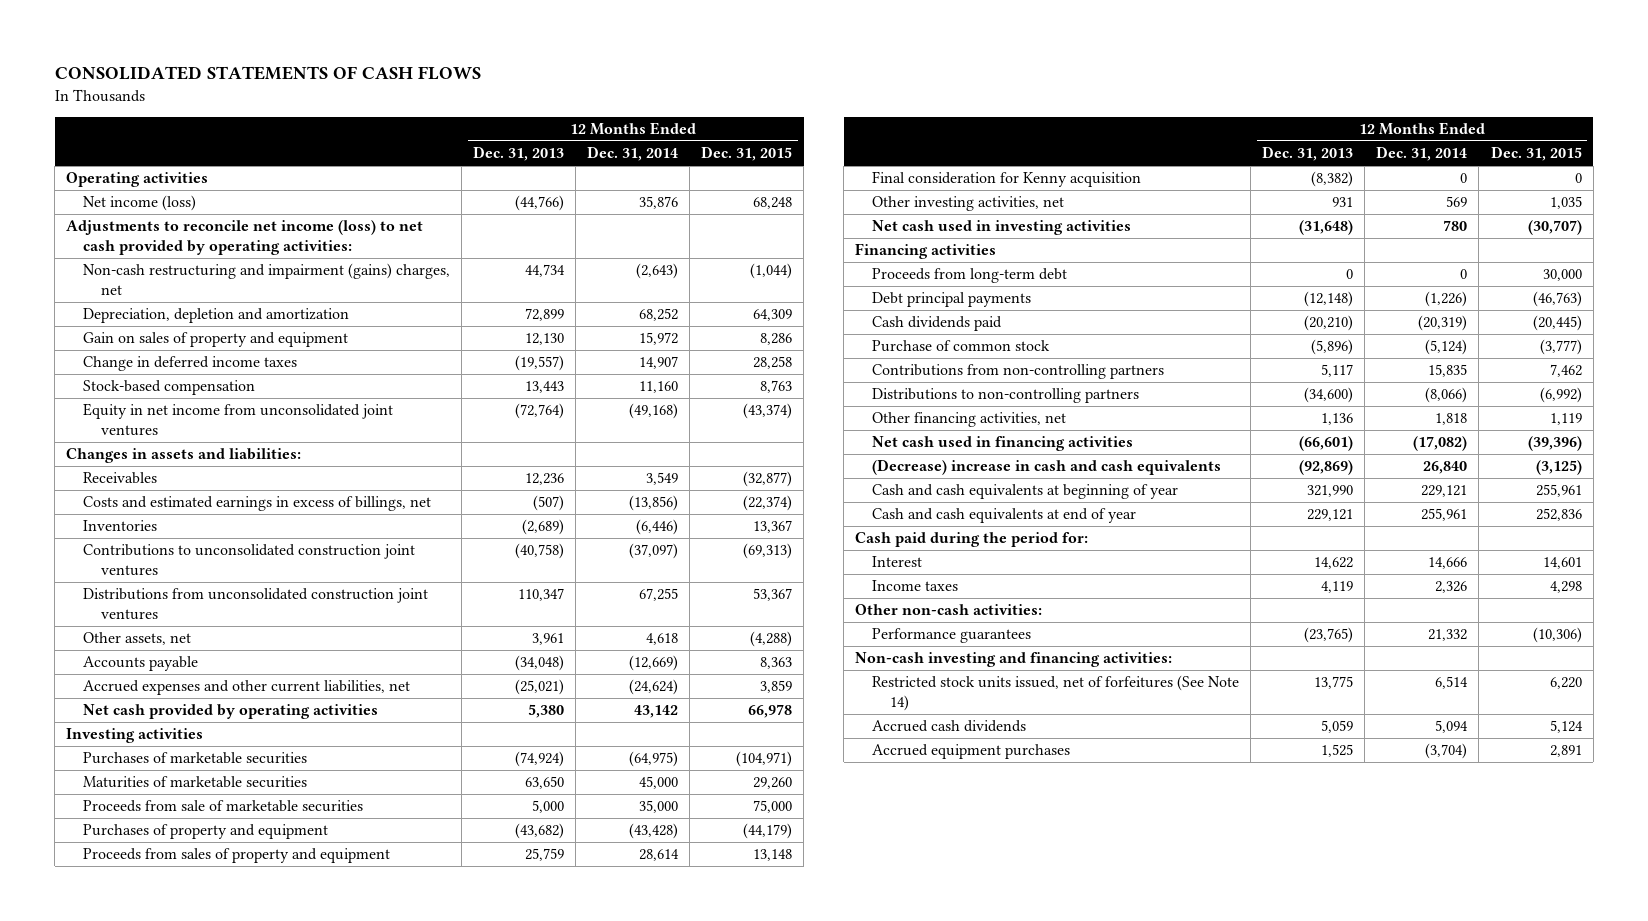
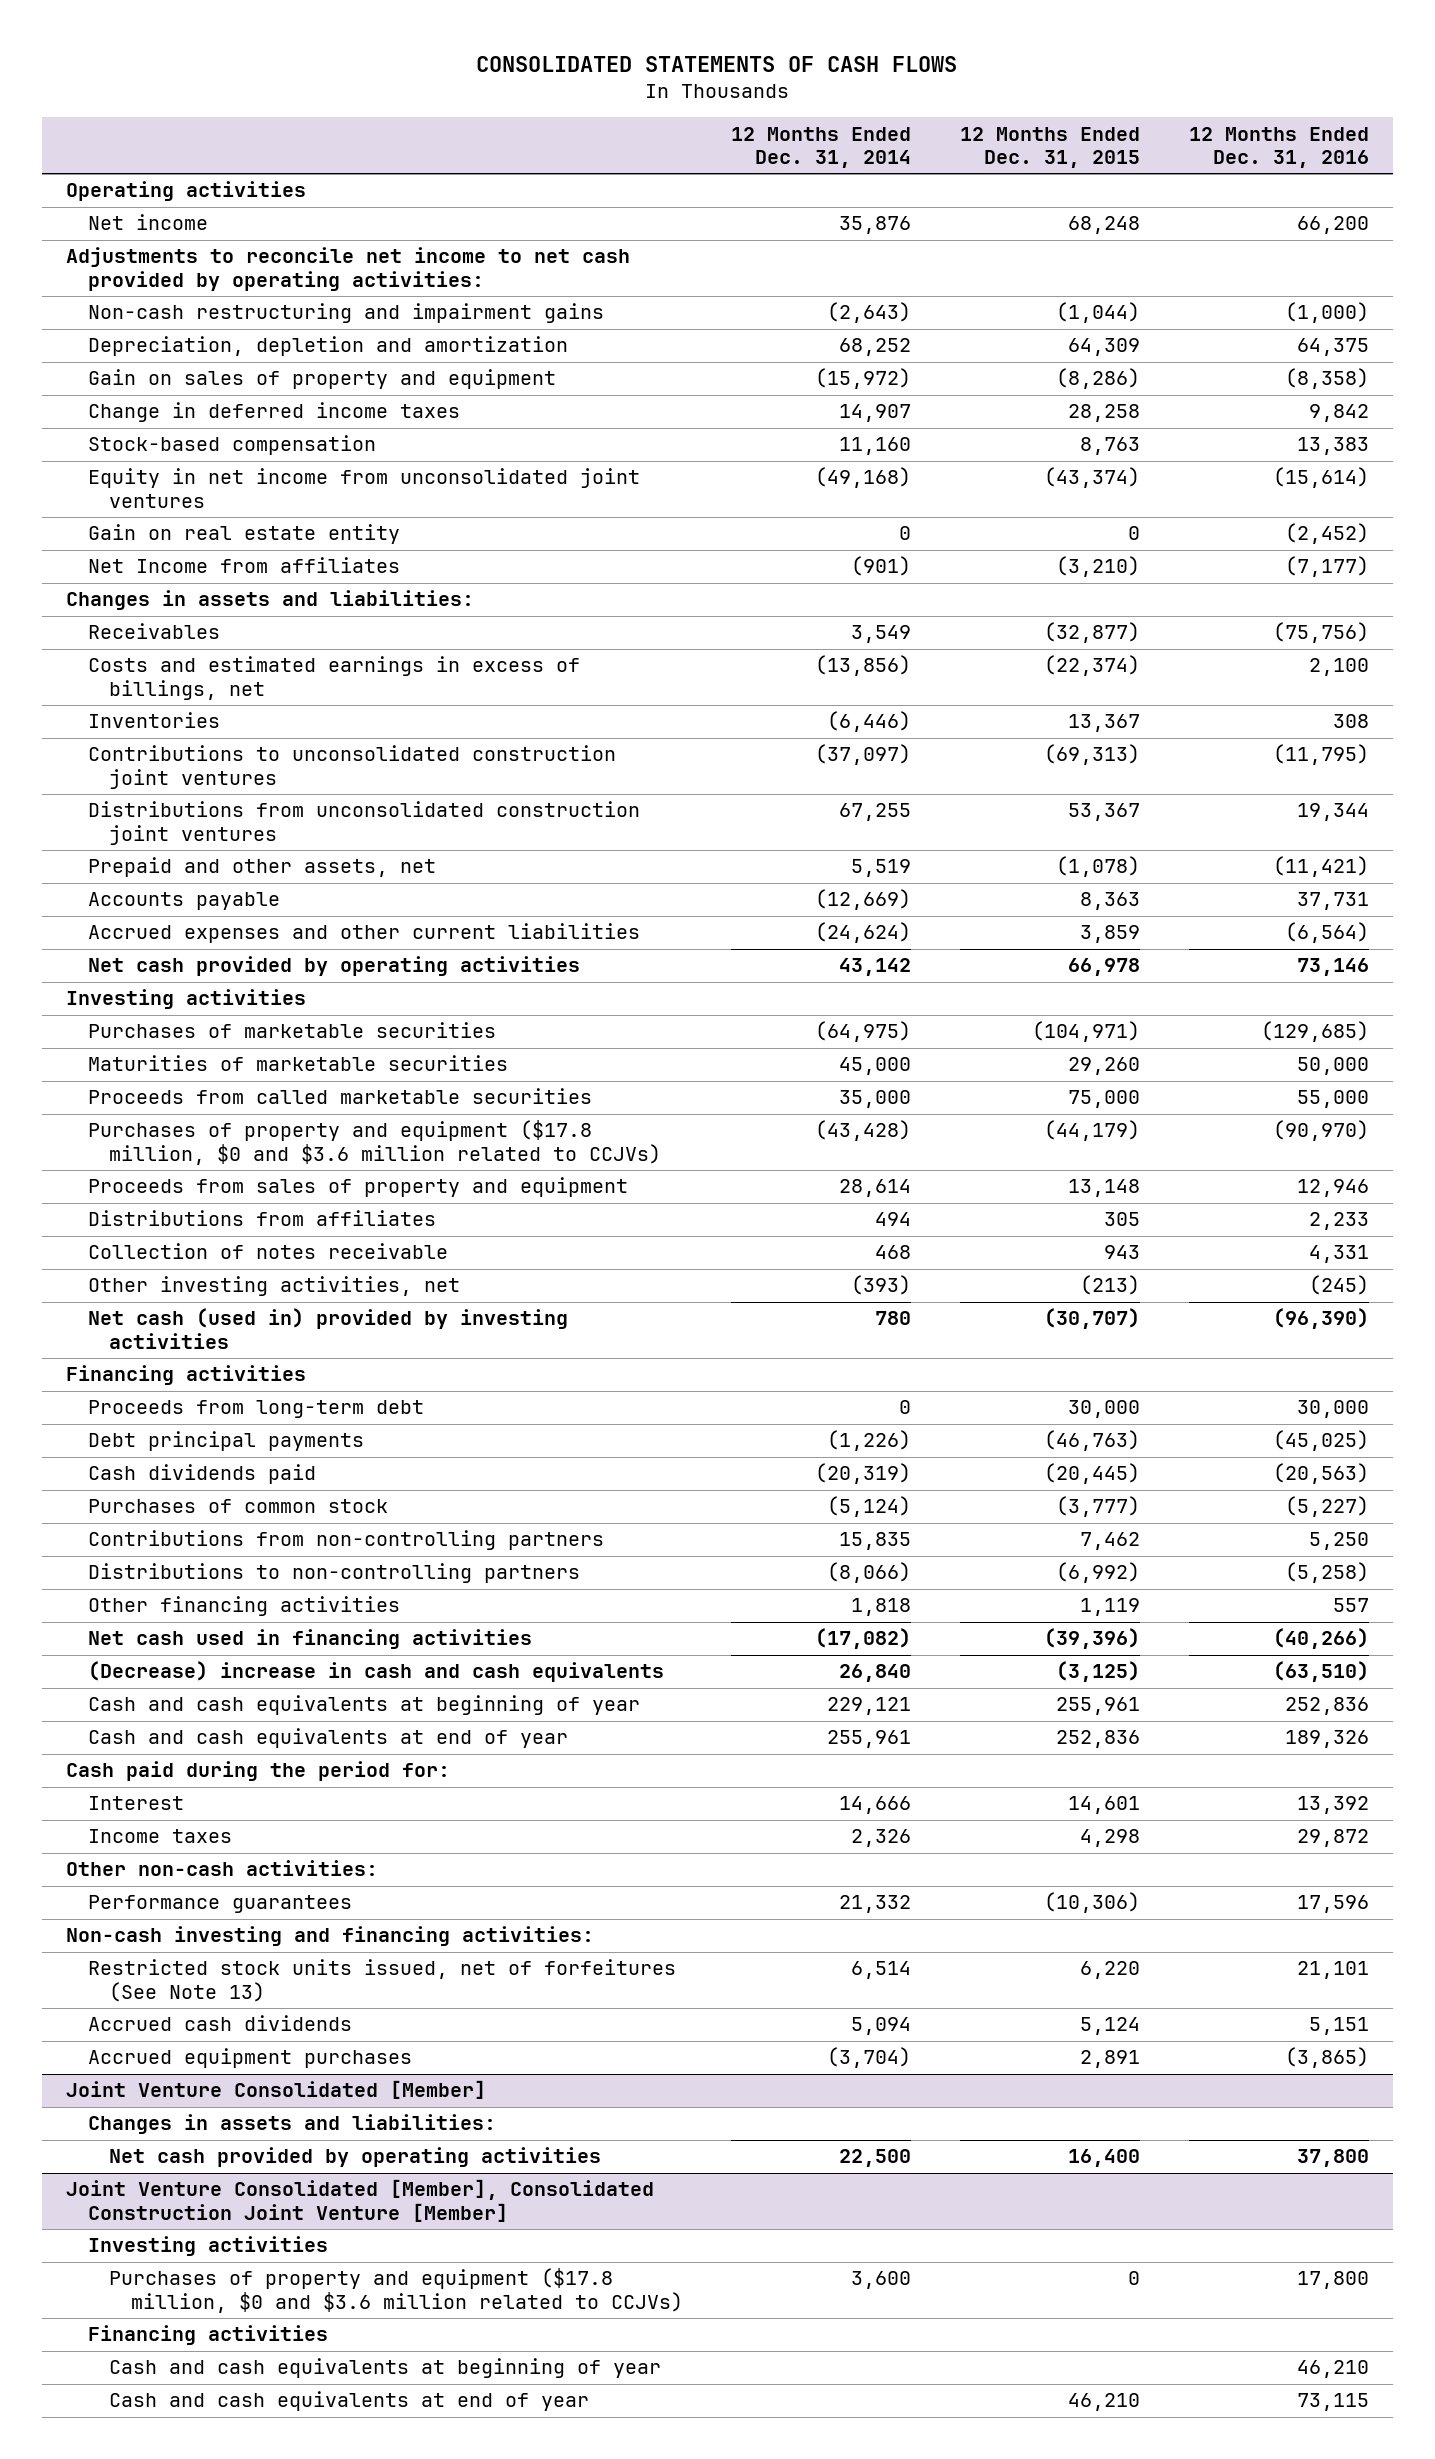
- | 12 Months Ended Dec. 31, 2013 | 12 Months Ended Dec. 31, 2014 | 12 Months Ended Dec. 31, 2015
+ | 12 Months Ended Dec. 31, 2014 | 12 Months Ended Dec. 31, 2015 | 12 Months Ended Dec. 31, 2016
- Net income (loss) | (44,766) | 35,876 | 68,248
- Adjustments to reconcile net income (loss) to net cash provided by operating activities:
- Non-cash restructuring and impairment (gains) charges, net | 44,734 | (2,643) | (1,044)
+ Net income | 35,876 | 68,248 | 66,200
+ Adjustments to reconcile net income to net cash provided by operating activities:
+ Non-cash restructuring and impairment gains | (2,643) | (1,044) | (1,000)
- Gain on sales of property and equipment | 12,130 | 15,972 | 8,286
+ Gain on sales of property and equipment | (15,972) | (8,286) | (8,358)
+ Gain on real estate entity | 0 | 0 | (2,452)
+ Net Income from affiliates | (901) | (3,210) | (7,177)
- Other assets, net | 3,961 | 4,618 | (4,288)
+ Prepaid and other assets, net | 5,519 | (1,078) | (11,421)
- Accrued expenses and other current liabilities, net | (25,021) | (24,624) | 3,859
+ Accrued expenses and other current liabilities | (24,624) | 3,859 | (6,564)
- Proceeds from sale of marketable securities | 5,000 | 35,000 | 75,000
- Purchases of property and equipment | (43,682) | (43,428) | (44,179)
+ Proceeds from called marketable securities | 35,000 | 75,000 | 55,000
+ Purchases of property and equipment ($17.8 million, $0 and $3.6 million related to CCJVs) | (43,428) | (44,179) | (90,970)
- Final consideration for Kenny acquisition | (8,382) | 0 | 0
- Other investing activities, net | 931 | 569 | 1,035
- Net cash used in investing activities | (31,648) | 780 | (30,707)
+ Distributions from affiliates | 494 | 305 | 2,233
+ Collection of notes receivable | 468 | 943 | 4,331
+ Other investing activities, net | (393) | (213) | (245)
+ Net cash (used in) provided by investing activities | 780 | (30,707) | (96,390)
- Purchase of common stock | (5,896) | (5,124) | (3,777)
+ Purchases of common stock | (5,124) | (3,777) | (5,227)
- Other financing activities, net | 1,136 | 1,818 | 1,119
+ Other financing activities | 1,818 | 1,119 | 557
- Restricted stock units issued, net of forfeitures (See Note 14) | 13,775 | 6,514 | 6,220
+ Restricted stock units issued, net of forfeitures (See Note 13) | 6,514 | 6,220 | 21,101
+ Joint Venture Consolidated [Member]
+ Changes in assets and liabilities:
+ Net cash provided by operating activities | 22,500 | 16,400 | 37,800
+ Joint Venture Consolidated [Member], Consolidated Construction Joint Venture [Member]
+ Investing activities
+ Purchases of property and equipment ($17.8 million, $0 and $3.6 million related to CCJVs) | 3,600 | 0 | 17,800
+ Financing activities
+ Cash and cash equivalents at beginning of year | | | 46,210
+ Cash and cash equivalents at end of year | | 46,210 | 73,115

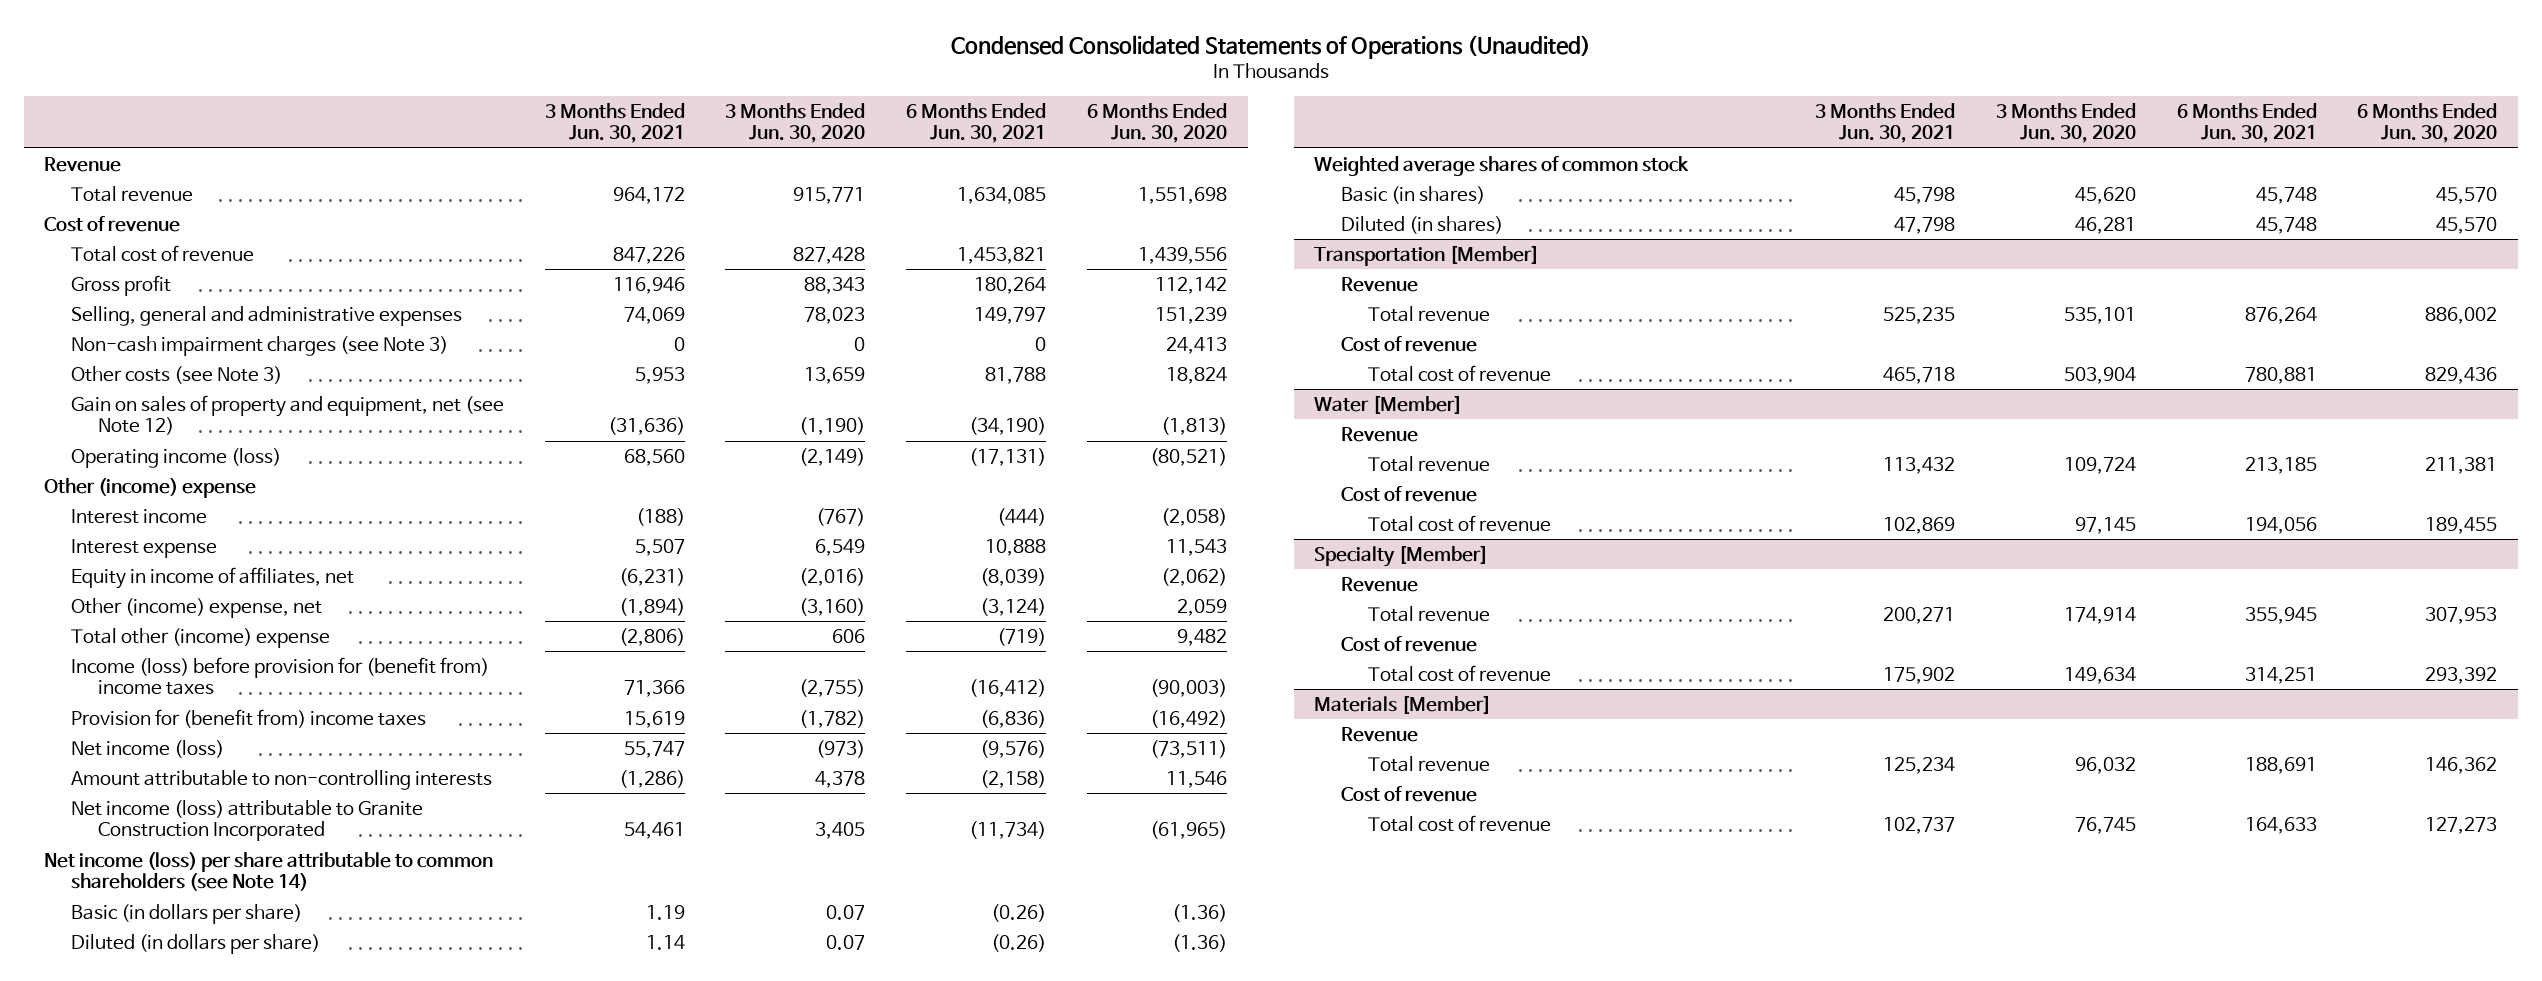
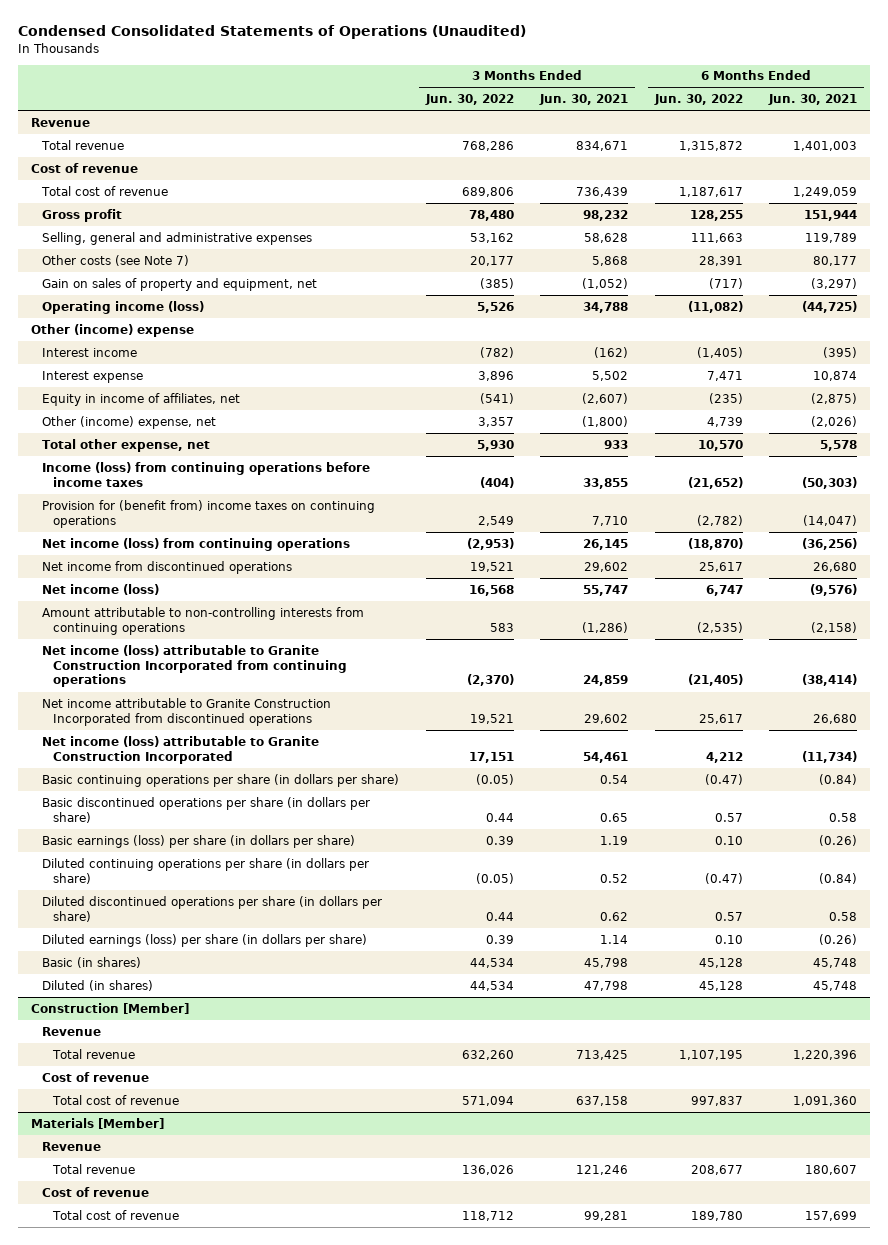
- | 3 Months Ended Jun. 30, 2021 | 3 Months Ended Jun. 30, 2020 | 6 Months Ended Jun. 30, 2021 | 6 Months Ended Jun. 30, 2020
+ | 3 Months Ended Jun. 30, 2022 | 3 Months Ended Jun. 30, 2021 | 6 Months Ended Jun. 30, 2022 | 6 Months Ended Jun. 30, 2021
- Total revenue | 964,172 | 915,771 | 1,634,085 | 1,551,698
+ Total revenue | 768,286 | 834,671 | 1,315,872 | 1,401,003
- Total cost of revenue | 847,226 | 827,428 | 1,453,821 | 1,439,556
- Gross profit | 116,946 | 88,343 | 180,264 | 112,142
- Selling, general and administrative expenses | 74,069 | 78,023 | 149,797 | 151,239
- Non-cash impairment charges (see Note 3) | 0 | 0 | 0 | 24,413
- Other costs (see Note 3) | 5,953 | 13,659 | 81,788 | 18,824
- Gain on sales of property and equipment, net (see Note 12) | (31,636) | (1,190) | (34,190) | (1,813)
- Operating income (loss) | 68,560 | (2,149) | (17,131) | (80,521)
+ Total cost of revenue | 689,806 | 736,439 | 1,187,617 | 1,249,059
+ Gross profit | 78,480 | 98,232 | 128,255 | 151,944
+ Selling, general and administrative expenses | 53,162 | 58,628 | 111,663 | 119,789
+ Other costs (see Note 7) | 20,177 | 5,868 | 28,391 | 80,177
+ Gain on sales of property and equipment, net | (385) | (1,052) | (717) | (3,297)
+ Operating income (loss) | 5,526 | 34,788 | (11,082) | (44,725)
- Interest income | (188) | (767) | (444) | (2,058)
- Interest expense | 5,507 | 6,549 | 10,888 | 11,543
- Equity in income of affiliates, net | (6,231) | (2,016) | (8,039) | (2,062)
- Other (income) expense, net | (1,894) | (3,160) | (3,124) | 2,059
- Total other (income) expense | (2,806) | 606 | (719) | 9,482
- Income (loss) before provision for (benefit from) income taxes | 71,366 | (2,755) | (16,412) | (90,003)
- Provision for (benefit from) income taxes | 15,619 | (1,782) | (6,836) | (16,492)
+ Interest income | (782) | (162) | (1,405) | (395)
+ Interest expense | 3,896 | 5,502 | 7,471 | 10,874
+ Equity in income of affiliates, net | (541) | (2,607) | (235) | (2,875)
+ Other (income) expense, net | 3,357 | (1,800) | 4,739 | (2,026)
+ Total other expense, net | 5,930 | 933 | 10,570 | 5,578
+ Income (loss) from continuing operations before income taxes | (404) | 33,855 | (21,652) | (50,303)
+ Provision for (benefit from) income taxes on continuing operations | 2,549 | 7,710 | (2,782) | (14,047)
+ Net income (loss) from continuing operations | (2,953) | 26,145 | (18,870) | (36,256)
+ Net income from discontinued operations | 19,521 | 29,602 | 25,617 | 26,680
- Amount attributable to non-controlling interests | (1,286) | 4,378 | (2,158) | 11,546
+ Amount attributable to non-controlling interests from continuing operations | 583 | (1,286) | (2,535) | (2,158)
+ Net income (loss) attributable to Granite Construction Incorporated from continuing operations | (2,370) | 24,859 | (21,405) | (38,414)
+ Net income attributable to Granite Construction Incorporated from discontinued operations | 19,521 | 29,602 | 25,617 | 26,680
- Net income (loss) per share attributable to common shareholders (see Note 14)
- Basic (in dollars per share) | 1.19 | 0.07 | (0.26) | (1.36)
- Diluted (in dollars per share) | 1.14 | 0.07 | (0.26) | (1.36)
- Weighted average shares of common stock
+ Basic continuing operations per share (in dollars per share) | (0.05) | 0.54 | (0.47) | (0.84)
+ Basic discontinued operations per share (in dollars per share) | 0.44 | 0.65 | 0.57 | 0.58
+ Basic earnings (loss) per share (in dollars per share) | 0.39 | 1.19 | 0.10 | (0.26)
+ Diluted continuing operations per share (in dollars per share) | (0.05) | 0.52 | (0.47) | (0.84)
+ Diluted discontinued operations per share (in dollars per share) | 0.44 | 0.62 | 0.57 | 0.58
+ Diluted earnings (loss) per share (in dollars per share) | 0.39 | 1.14 | 0.10 | (0.26)
- Transportation [Member]
- Revenue
- Total revenue | 525,235 | 535,101 | 876,264 | 886,002
- Cost of revenue
- Total cost of revenue | 465,718 | 503,904 | 780,881 | 829,436
- Water [Member]
- Revenue
- Total revenue | 113,432 | 109,724 | 213,185 | 211,381
- Cost of revenue
- Total cost of revenue | 102,869 | 97,145 | 194,056 | 189,455
- Specialty [Member]
+ Construction [Member]
- Total revenue | 200,271 | 174,914 | 355,945 | 307,953
+ Total revenue | 632,260 | 713,425 | 1,107,195 | 1,220,396
- Total cost of revenue | 175,902 | 149,634 | 314,251 | 293,392
+ Total cost of revenue | 571,094 | 637,158 | 997,837 | 1,091,360
@ Materials [Member]
- Total revenue | 125,234 | 96,032 | 188,691 | 146,362
+ Total revenue | 136,026 | 121,246 | 208,677 | 180,607
- Total cost of revenue | 102,737 | 76,745 | 164,633 | 127,273
+ Total cost of revenue | 118,712 | 99,281 | 189,780 | 157,699

